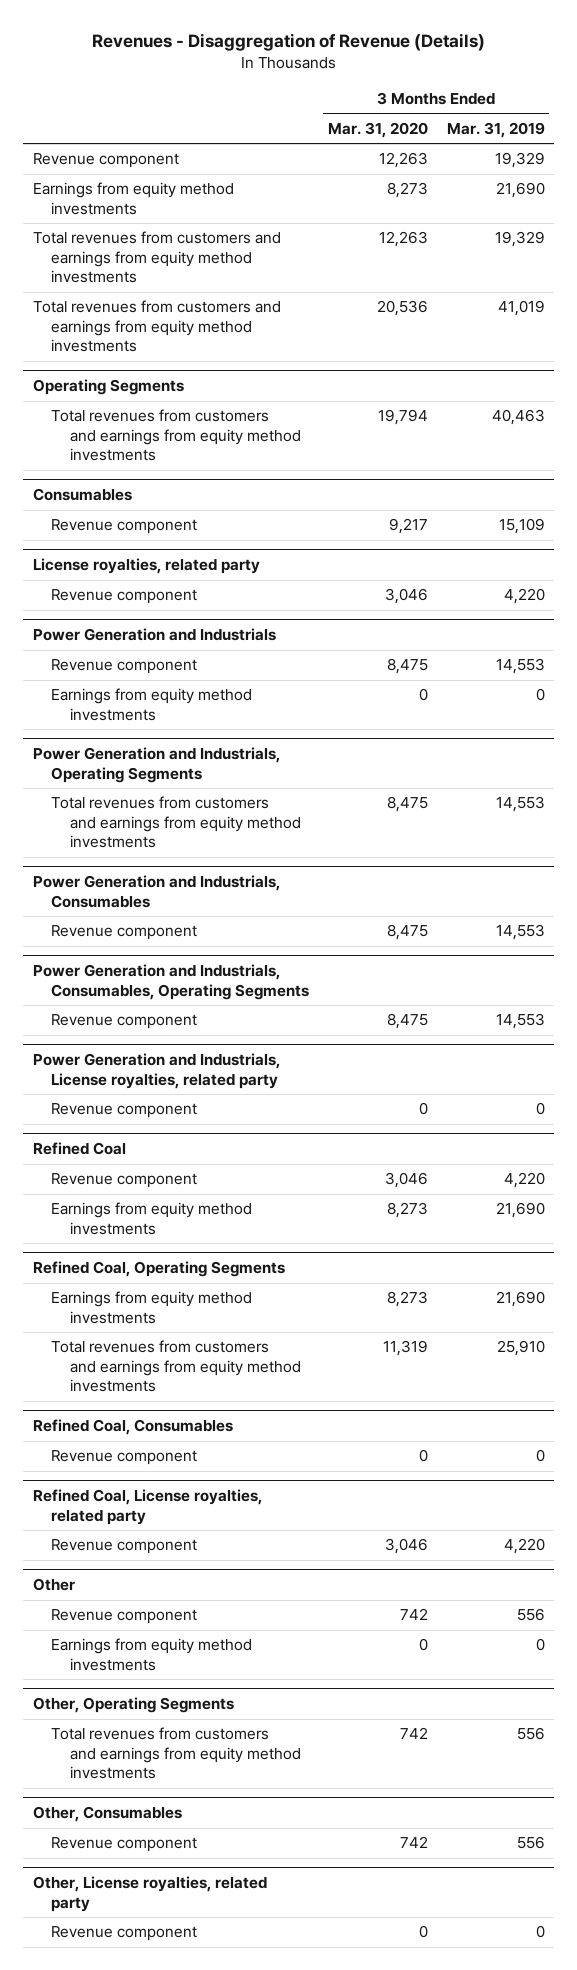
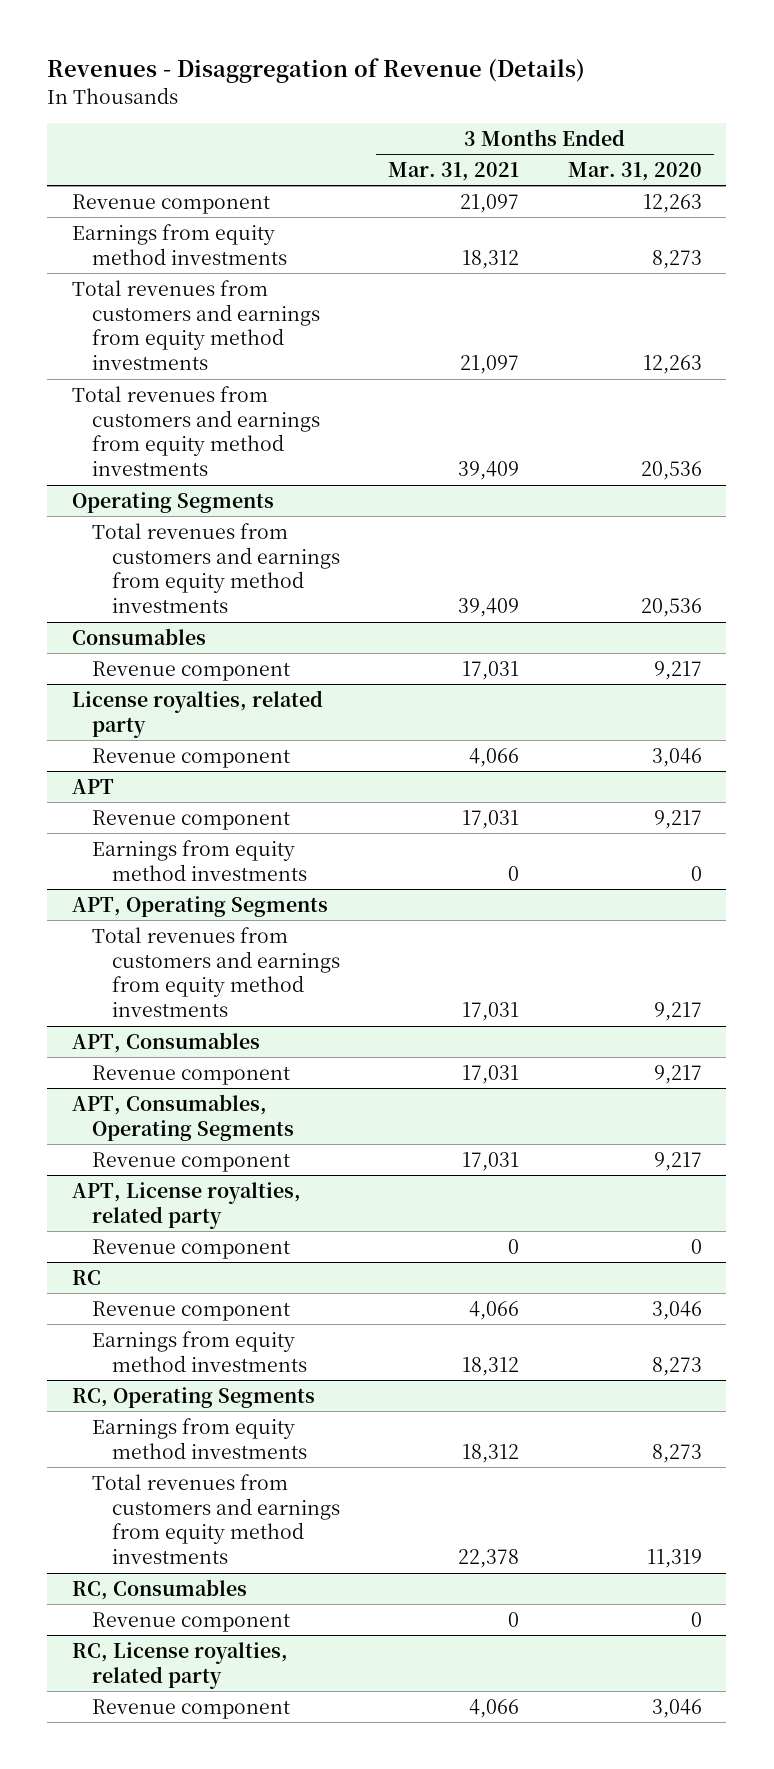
- | 3 Months Ended Mar. 31, 2020 | 3 Months Ended Mar. 31, 2019
+ | 3 Months Ended Mar. 31, 2021 | 3 Months Ended Mar. 31, 2020
@ Operating Segments
- Total revenues from customers and earnings from equity method investments | 19,794 | 40,463
+ Total revenues from customers and earnings from equity method investments | 39,409 | 20,536
- Power Generation and Industrials
- Revenue component | 8,475 | 14,553
+ APT
+ Revenue component | 17,031 | 9,217
- Power Generation and Industrials, Operating Segments
- Total revenues from customers and earnings from equity method investments | 8,475 | 14,553
- Power Generation and Industrials, Consumables
- Revenue component | 8,475 | 14,553
- Power Generation and Industrials, Consumables, Operating Segments
- Revenue component | 8,475 | 14,553
- Power Generation and Industrials, License royalties, related party
+ APT, Operating Segments
+ Total revenues from customers and earnings from equity method investments | 17,031 | 9,217
+ APT, Consumables
+ Revenue component | 17,031 | 9,217
+ APT, Consumables, Operating Segments
+ Revenue component | 17,031 | 9,217
+ APT, License royalties, related party
- Refined Coal
+ RC
- Refined Coal, Operating Segments
+ RC, Operating Segments
- Refined Coal, Consumables
+ RC, Consumables
- Refined Coal, License royalties, related party
+ RC, License royalties, related party
- Other
- Revenue component | 742 | 556
- Earnings from equity method investments | 0 | 0
- Other, Operating Segments
- Total revenues from customers and earnings from equity method investments | 742 | 556
- Other, Consumables
- Revenue component | 742 | 556
- Other, License royalties, related party
- Revenue component | 0 | 0

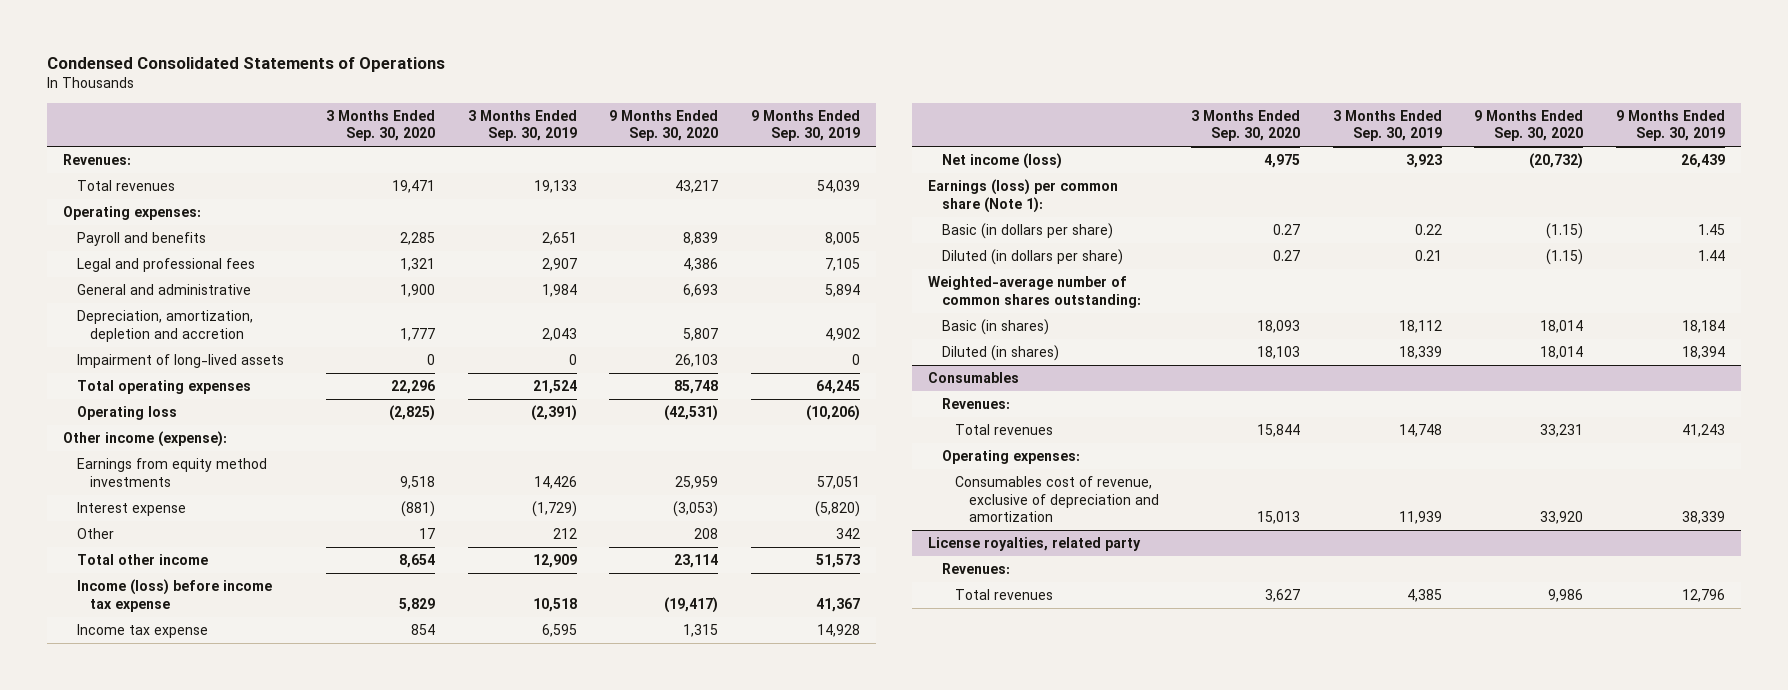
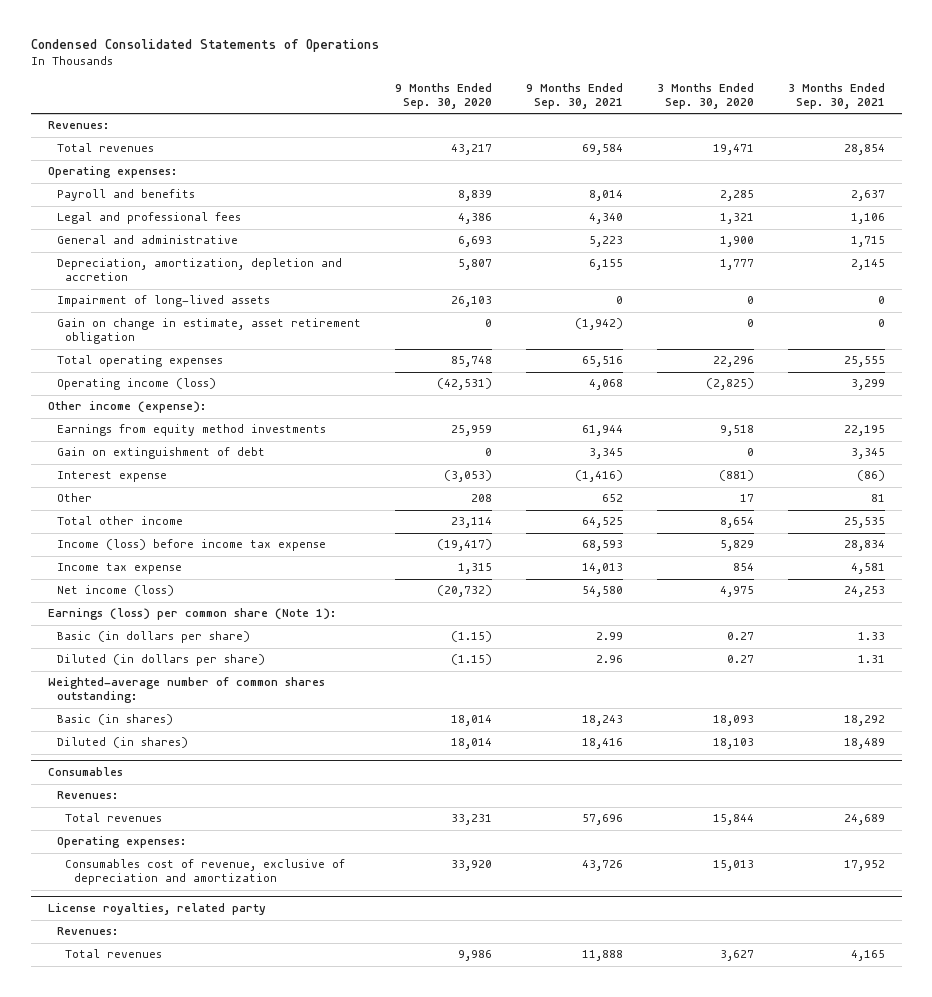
- | 3 Months Ended Sep. 30, 2020 | 3 Months Ended Sep. 30, 2019 | 9 Months Ended Sep. 30, 2020 | 9 Months Ended Sep. 30, 2019
+ | 9 Months Ended Sep. 30, 2020 | 9 Months Ended Sep. 30, 2021 | 3 Months Ended Sep. 30, 2020 | 3 Months Ended Sep. 30, 2021
+ Gain on change in estimate, asset retirement obligation | 0 | (1,942) | 0 | 0
- Operating loss | (2,825) | (2,391) | (42,531) | (10,206)
+ Operating income (loss) | (42,531) | 4,068 | (2,825) | 3,299
+ Gain on extinguishment of debt | 0 | 3,345 | 0 | 3,345

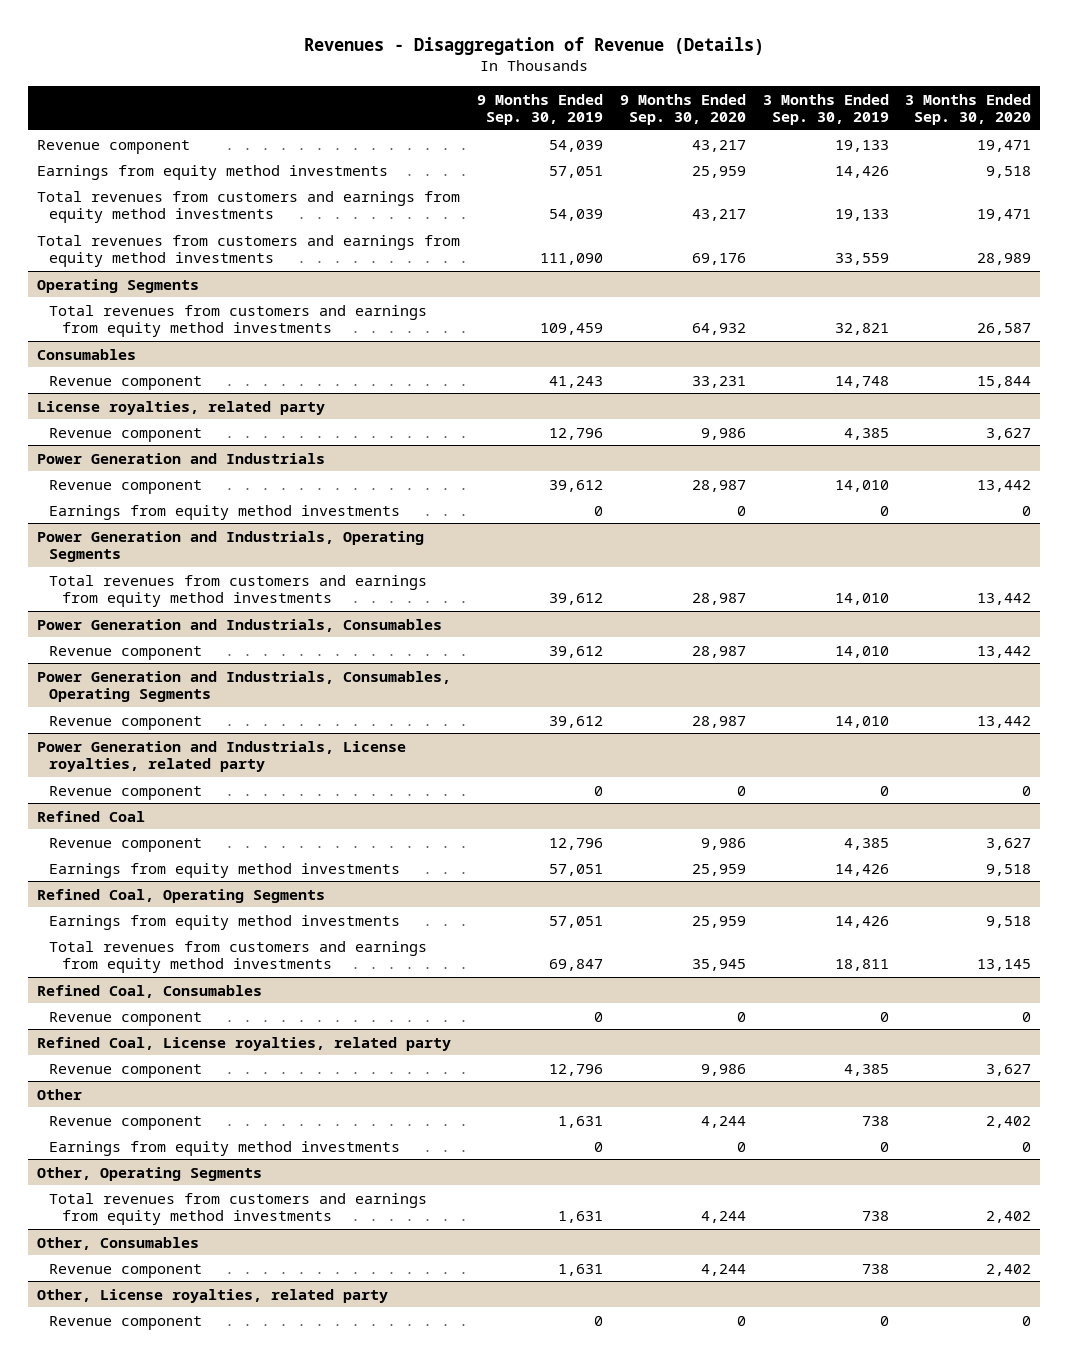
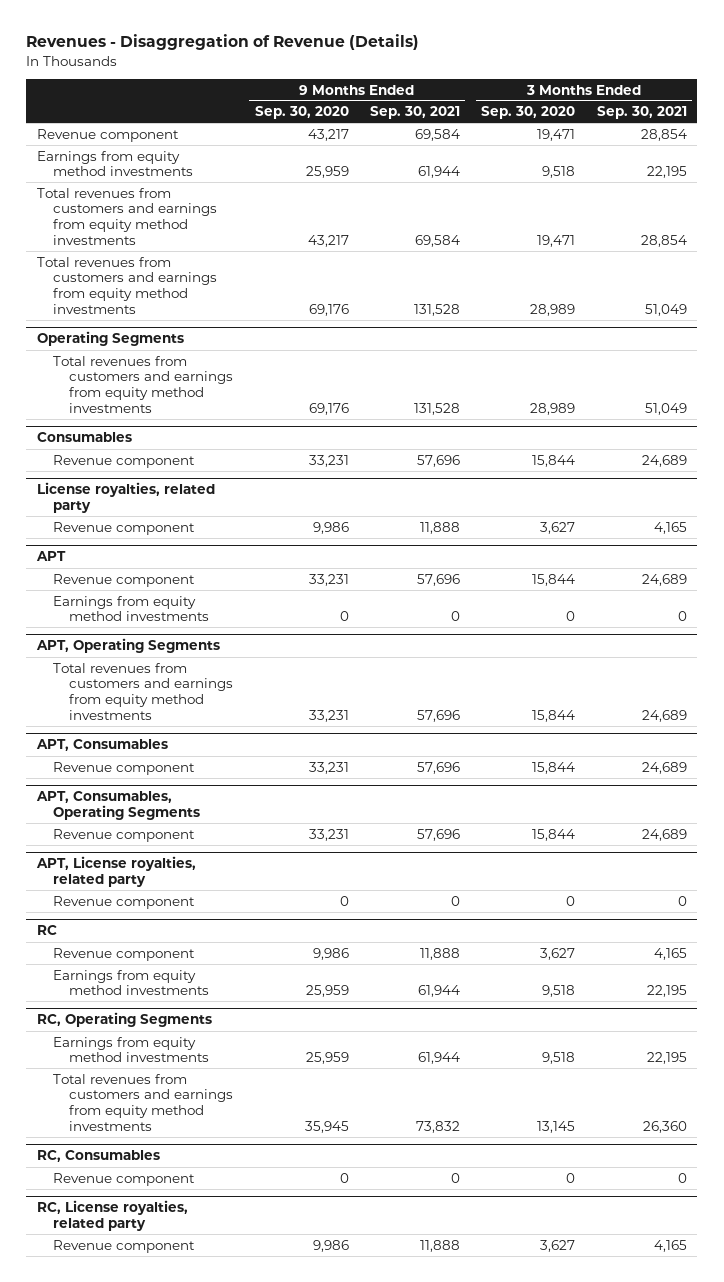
- | 9 Months Ended Sep. 30, 2019 | 9 Months Ended Sep. 30, 2020 | 3 Months Ended Sep. 30, 2019 | 3 Months Ended Sep. 30, 2020
+ | 9 Months Ended Sep. 30, 2020 | 9 Months Ended Sep. 30, 2021 | 3 Months Ended Sep. 30, 2020 | 3 Months Ended Sep. 30, 2021
@ Operating Segments
- Total revenues from customers and earnings from equity method investments | 109,459 | 64,932 | 32,821 | 26,587
+ Total revenues from customers and earnings from equity method investments | 69,176 | 131,528 | 28,989 | 51,049
- Power Generation and Industrials
- Revenue component | 39,612 | 28,987 | 14,010 | 13,442
+ APT
+ Revenue component | 33,231 | 57,696 | 15,844 | 24,689
- Power Generation and Industrials, Operating Segments
- Total revenues from customers and earnings from equity method investments | 39,612 | 28,987 | 14,010 | 13,442
- Power Generation and Industrials, Consumables
- Revenue component | 39,612 | 28,987 | 14,010 | 13,442
- Power Generation and Industrials, Consumables, Operating Segments
- Revenue component | 39,612 | 28,987 | 14,010 | 13,442
- Power Generation and Industrials, License royalties, related party
+ APT, Operating Segments
+ Total revenues from customers and earnings from equity method investments | 33,231 | 57,696 | 15,844 | 24,689
+ APT, Consumables
+ Revenue component | 33,231 | 57,696 | 15,844 | 24,689
+ APT, Consumables, Operating Segments
+ Revenue component | 33,231 | 57,696 | 15,844 | 24,689
+ APT, License royalties, related party
- Refined Coal
+ RC
- Refined Coal, Operating Segments
+ RC, Operating Segments
- Refined Coal, Consumables
+ RC, Consumables
- Refined Coal, License royalties, related party
+ RC, License royalties, related party
- Other
- Revenue component | 1,631 | 4,244 | 738 | 2,402
- Earnings from equity method investments | 0 | 0 | 0 | 0
- Other, Operating Segments
- Total revenues from customers and earnings from equity method investments | 1,631 | 4,244 | 738 | 2,402
- Other, Consumables
- Revenue component | 1,631 | 4,244 | 738 | 2,402
- Other, License royalties, related party
- Revenue component | 0 | 0 | 0 | 0

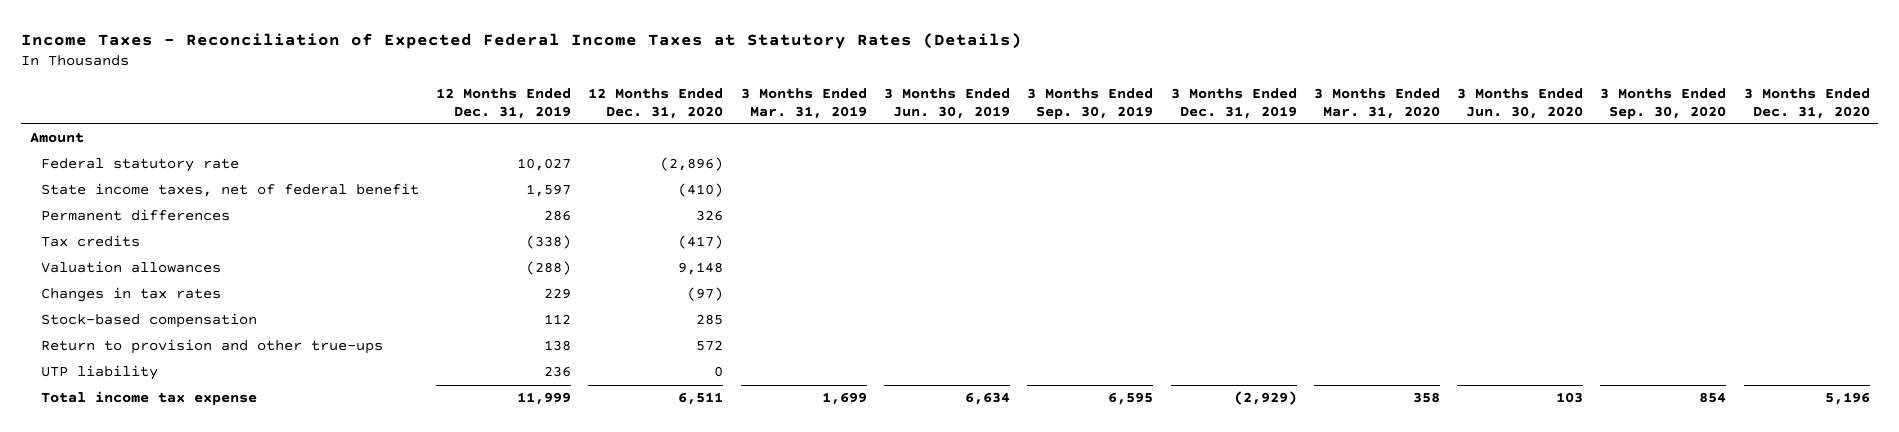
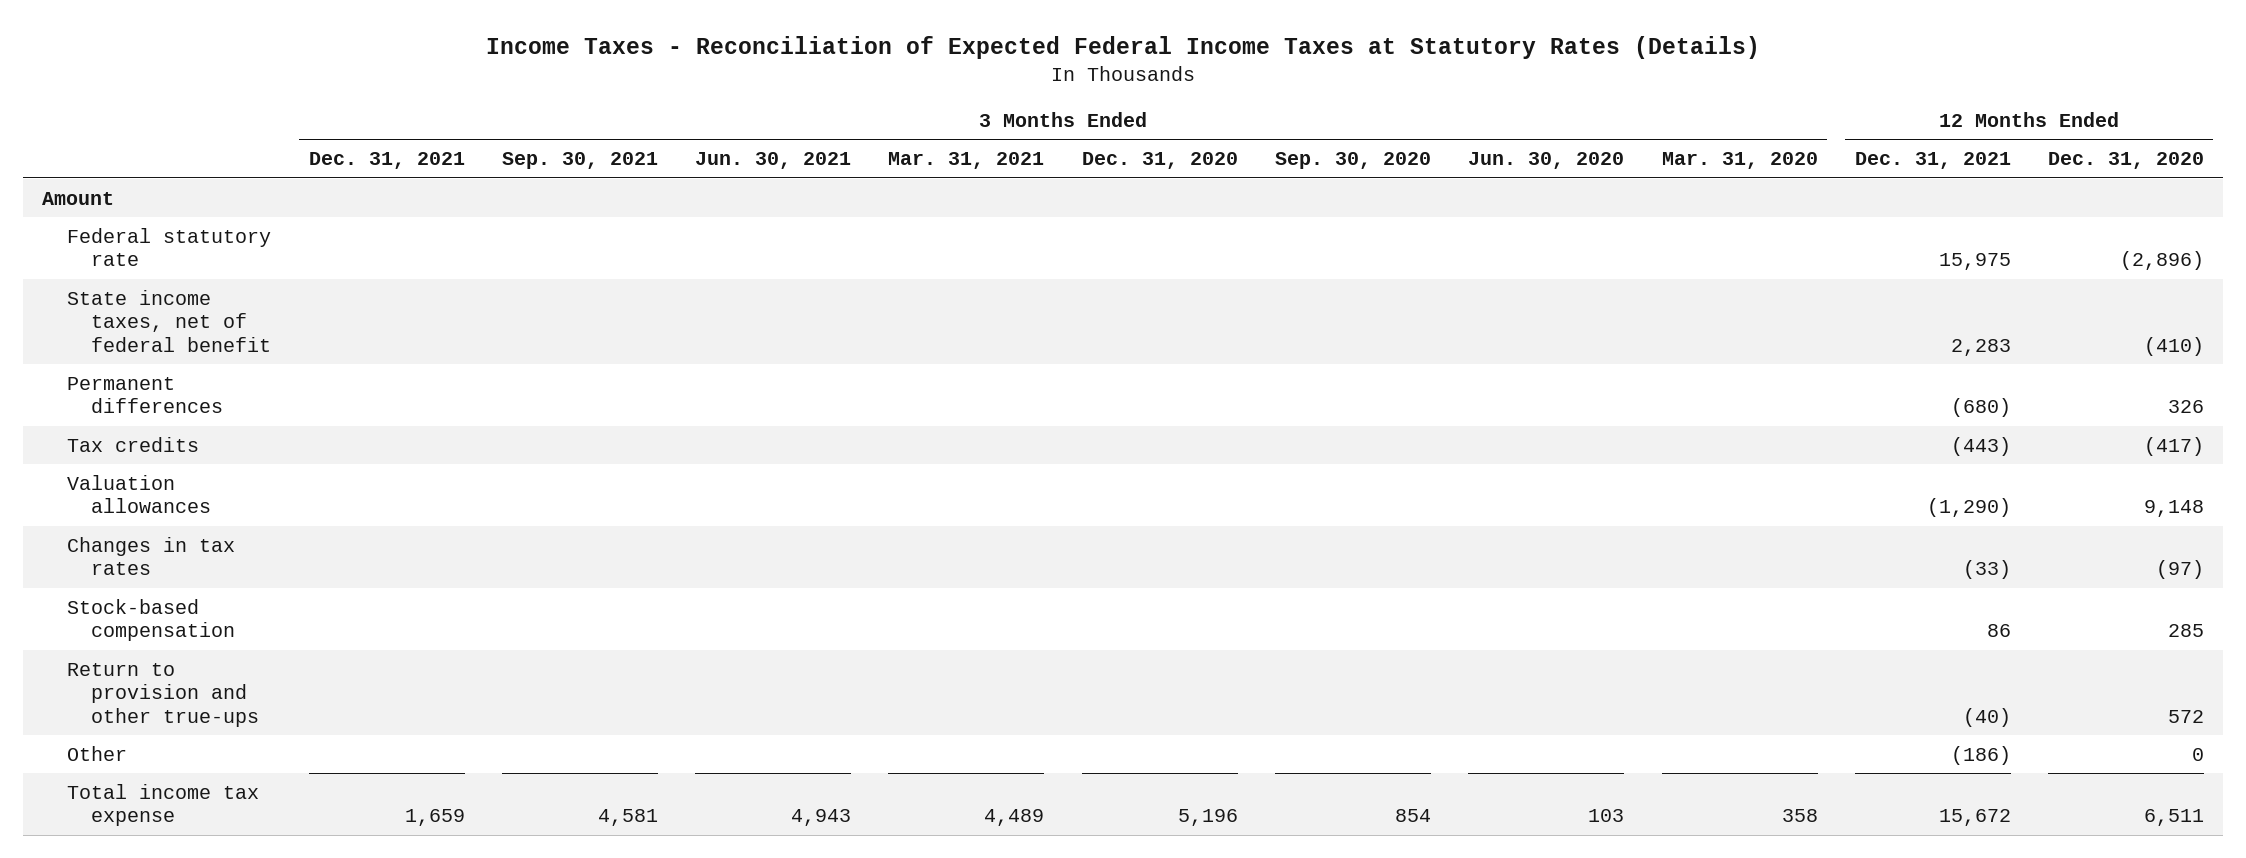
- | 12 Months Ended Dec. 31, 2019 | 12 Months Ended Dec. 31, 2020 | 3 Months Ended Mar. 31, 2019 | 3 Months Ended Jun. 30, 2019 | 3 Months Ended Sep. 30, 2019 | 3 Months Ended Dec. 31, 2019 | 3 Months Ended Mar. 31, 2020 | 3 Months Ended Jun. 30, 2020 | 3 Months Ended Sep. 30, 2020 | 3 Months Ended Dec. 31, 2020
+ | 3 Months Ended Dec. 31, 2021 | 3 Months Ended Sep. 30, 2021 | 3 Months Ended Jun. 30, 2021 | 3 Months Ended Mar. 31, 2021 | 3 Months Ended Dec. 31, 2020 | 3 Months Ended Sep. 30, 2020 | 3 Months Ended Jun. 30, 2020 | 3 Months Ended Mar. 31, 2020 | 12 Months Ended Dec. 31, 2021 | 12 Months Ended Dec. 31, 2020
- UTP liability | 236 | 0 | | | | | | | |
+ Other | | | | | | | | | (186) | 0

